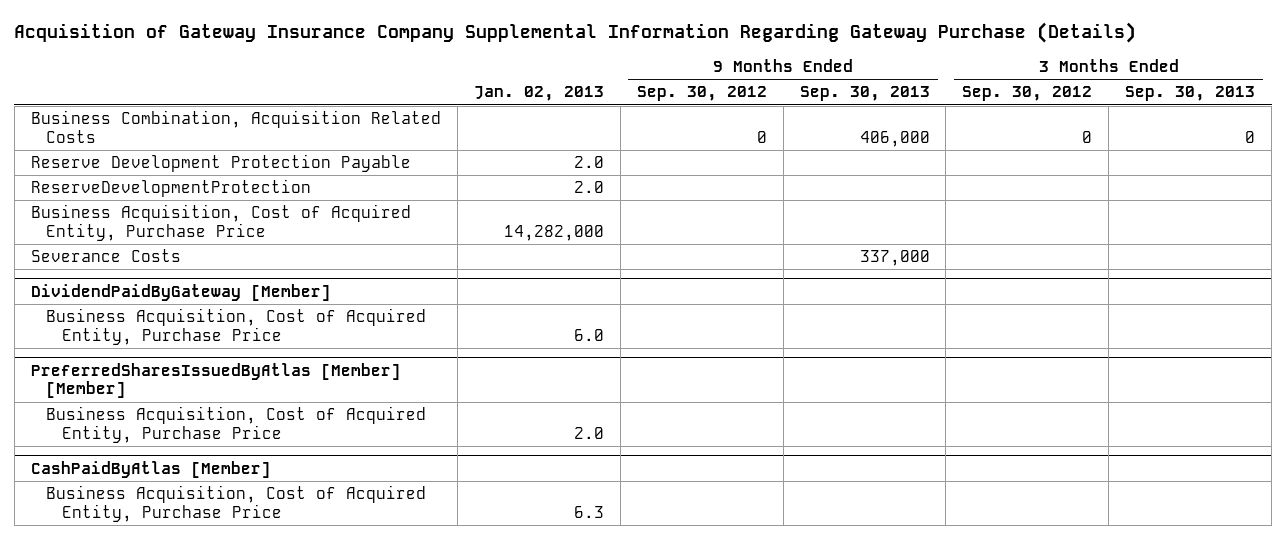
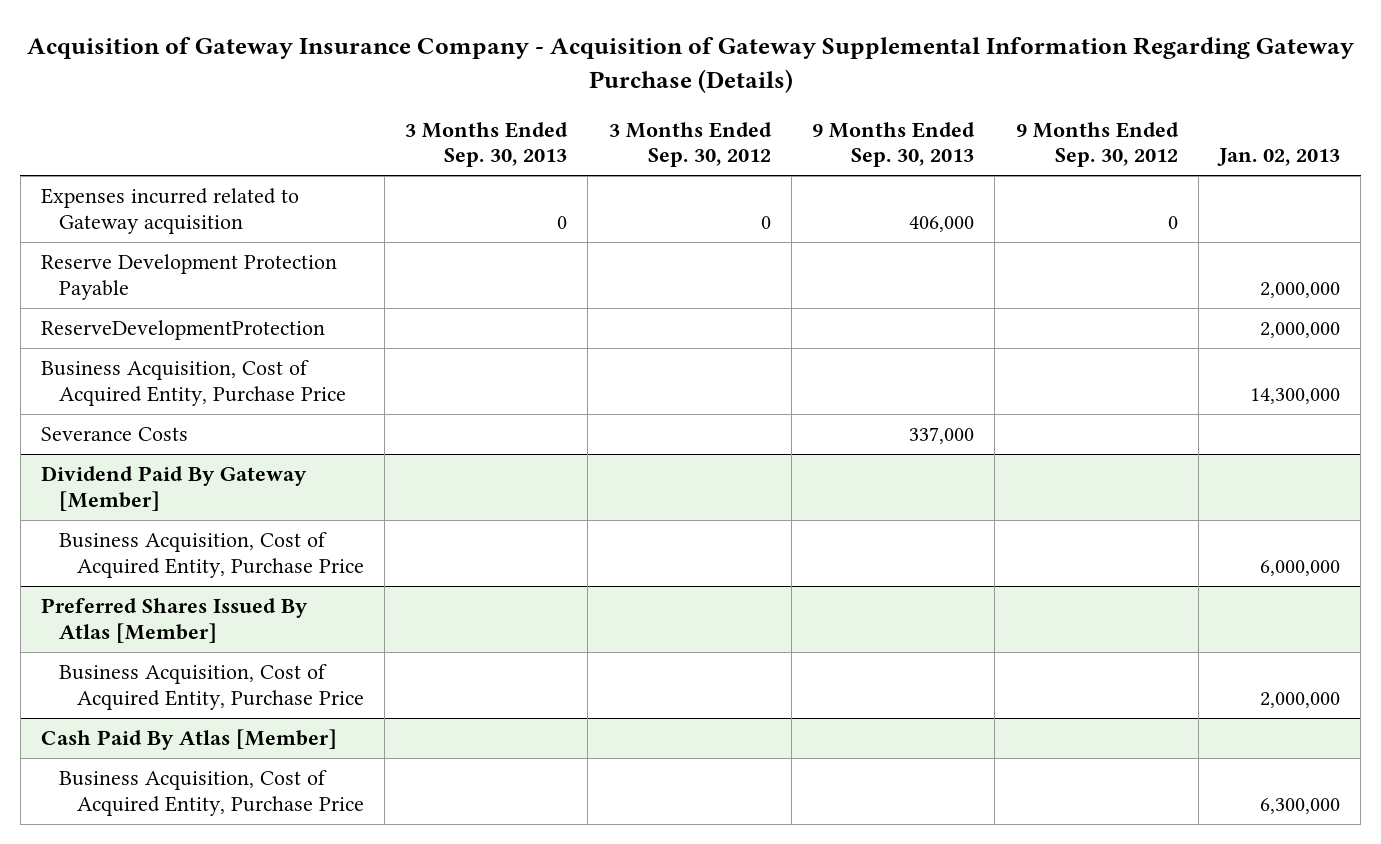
- Acquisition of Gateway Insurance Company Supplemental Information Regarding Gateway Purchase (Details)
+ Acquisition of Gateway Insurance Company - Acquisition of Gateway Supplemental Information Regarding Gateway Purchase (Details)
- | Jan. 02, 2013 | 9 Months Ended Sep. 30, 2012 | 9 Months Ended Sep. 30, 2013 | 3 Months Ended Sep. 30, 2012 | 3 Months Ended Sep. 30, 2013
+ | 3 Months Ended Sep. 30, 2013 | 3 Months Ended Sep. 30, 2012 | 9 Months Ended Sep. 30, 2013 | 9 Months Ended Sep. 30, 2012 | Jan. 02, 2013
- Business Combination, Acquisition Related Costs | | 0 | 406,000 | 0 | 0
- Reserve Development Protection Payable | 2.0 | | | |
- ReserveDevelopmentProtection | 2.0 | | | |
- Business Acquisition, Cost of Acquired Entity, Purchase Price | 14,282,000 | | | |
+ Expenses incurred related to Gateway acquisition | 0 | 0 | 406,000 | 0 |
+ Reserve Development Protection Payable | | | | | 2,000,000
+ ReserveDevelopmentProtection | | | | | 2,000,000
+ Business Acquisition, Cost of Acquired Entity, Purchase Price | | | | | 14,300,000
- DividendPaidByGateway [Member]
- Business Acquisition, Cost of Acquired Entity, Purchase Price | 6.0 | | | |
- PreferredSharesIssuedByAtlas [Member] [Member]
- Business Acquisition, Cost of Acquired Entity, Purchase Price | 2.0 | | | |
- CashPaidByAtlas [Member]
- Business Acquisition, Cost of Acquired Entity, Purchase Price | 6.3 | | | |
+ Dividend Paid By Gateway [Member]
+ Business Acquisition, Cost of Acquired Entity, Purchase Price | | | | | 6,000,000
+ Preferred Shares Issued By Atlas [Member]
+ Business Acquisition, Cost of Acquired Entity, Purchase Price | | | | | 2,000,000
+ Cash Paid By Atlas [Member]
+ Business Acquisition, Cost of Acquired Entity, Purchase Price | | | | | 6,300,000

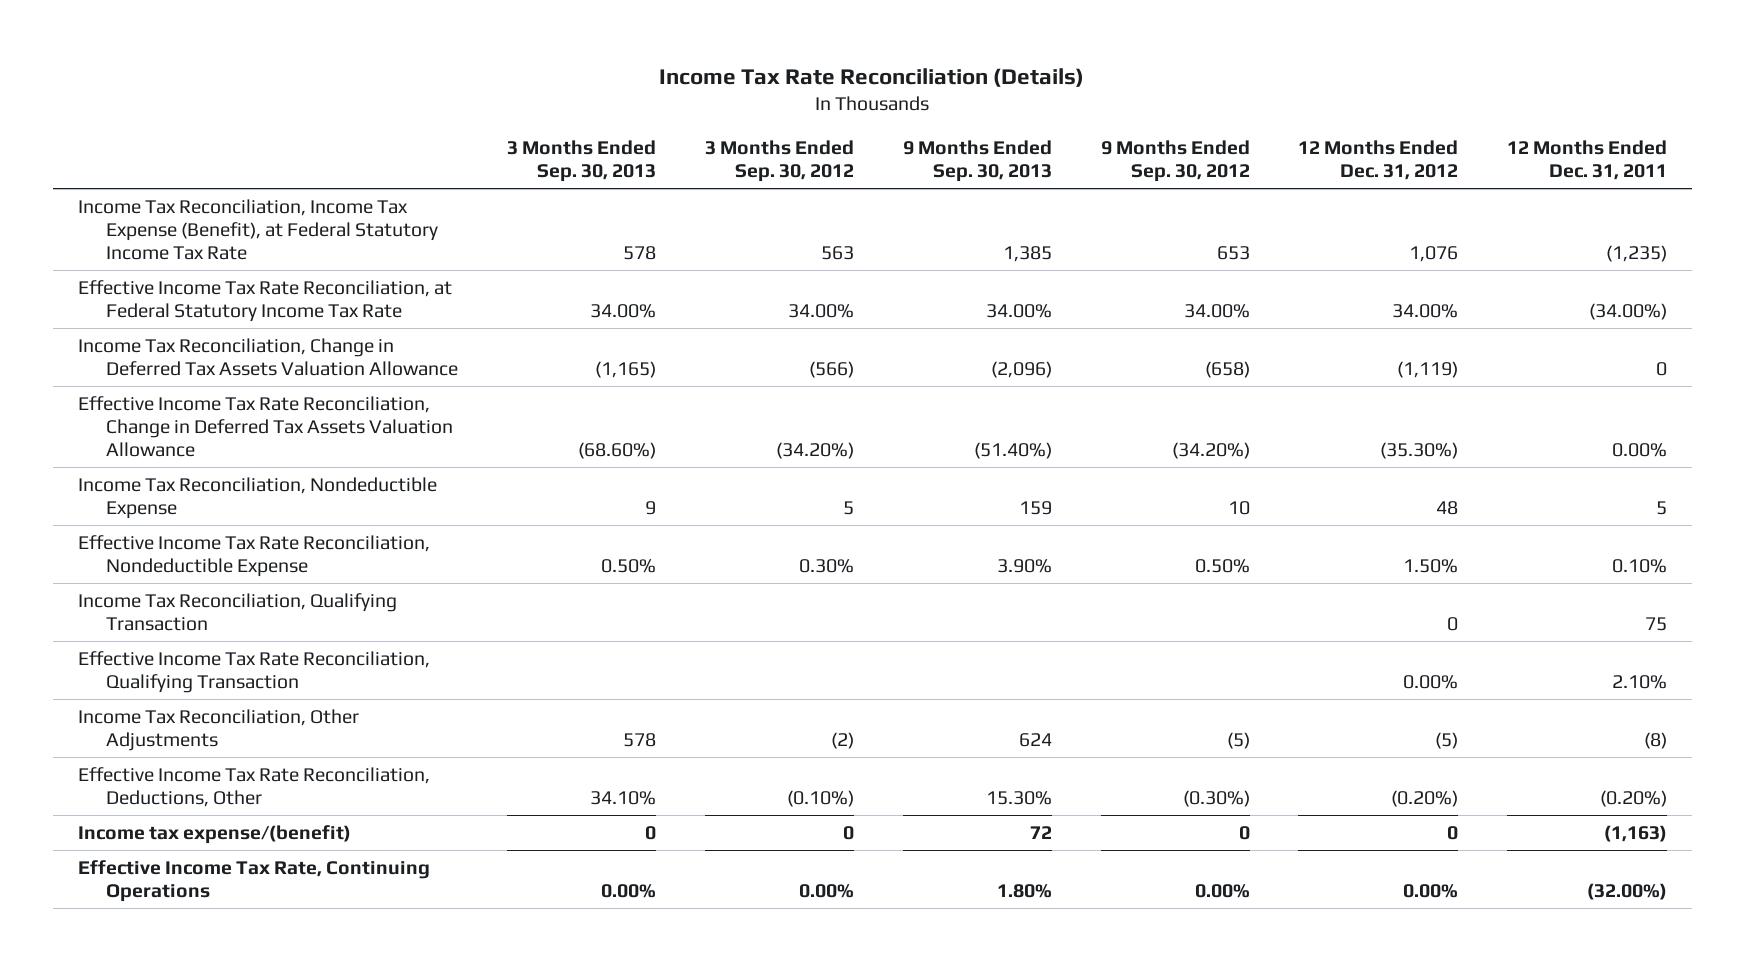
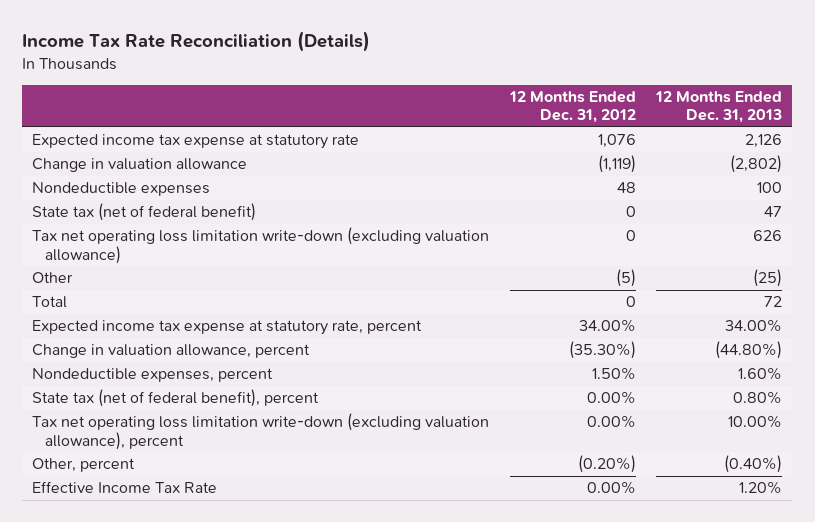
- | 3 Months Ended Sep. 30, 2013 | 3 Months Ended Sep. 30, 2012 | 9 Months Ended Sep. 30, 2013 | 9 Months Ended Sep. 30, 2012 | 12 Months Ended Dec. 31, 2012 | 12 Months Ended Dec. 31, 2011
+ | 12 Months Ended Dec. 31, 2012 | 12 Months Ended Dec. 31, 2013
- Income Tax Reconciliation, Income Tax Expense (Benefit), at Federal Statutory Income Tax Rate | 578 | 563 | 1,385 | 653 | 1,076 | (1,235)
- Effective Income Tax Rate Reconciliation, at Federal Statutory Income Tax Rate | 34.00% | 34.00% | 34.00% | 34.00% | 34.00% | (34.00%)
- Income Tax Reconciliation, Change in Deferred Tax Assets Valuation Allowance | (1,165) | (566) | (2,096) | (658) | (1,119) | 0
- Effective Income Tax Rate Reconciliation, Change in Deferred Tax Assets Valuation Allowance | (68.60%) | (34.20%) | (51.40%) | (34.20%) | (35.30%) | 0.00%
- Income Tax Reconciliation, Nondeductible Expense | 9 | 5 | 159 | 10 | 48 | 5
- Effective Income Tax Rate Reconciliation, Nondeductible Expense | 0.50% | 0.30% | 3.90% | 0.50% | 1.50% | 0.10%
- Income Tax Reconciliation, Qualifying Transaction | | | | | 0 | 75
- Effective Income Tax Rate Reconciliation, Qualifying Transaction | | | | | 0.00% | 2.10%
- Income Tax Reconciliation, Other Adjustments | 578 | (2) | 624 | (5) | (5) | (8)
- Effective Income Tax Rate Reconciliation, Deductions, Other | 34.10% | (0.10%) | 15.30% | (0.30%) | (0.20%) | (0.20%)
- Income tax expense/(benefit) | 0 | 0 | 72 | 0 | 0 | (1,163)
- Effective Income Tax Rate, Continuing Operations | 0.00% | 0.00% | 1.80% | 0.00% | 0.00% | (32.00%)
+ Expected income tax expense at statutory rate | 1,076 | 2,126
+ Change in valuation allowance | (1,119) | (2,802)
+ Nondeductible expenses | 48 | 100
+ State tax (net of federal benefit) | 0 | 47
+ Tax net operating loss limitation write-down (excluding valuation allowance) | 0 | 626
+ Other | (5) | (25)
+ Total | 0 | 72
+ Expected income tax expense at statutory rate, percent | 34.00% | 34.00%
+ Change in valuation allowance, percent | (35.30%) | (44.80%)
+ Nondeductible expenses, percent | 1.50% | 1.60%
+ State tax (net of federal benefit), percent | 0.00% | 0.80%
+ Tax net operating loss limitation write-down (excluding valuation allowance), percent | 0.00% | 10.00%
+ Other, percent | (0.20%) | (0.40%)
+ Effective Income Tax Rate | 0.00% | 1.20%

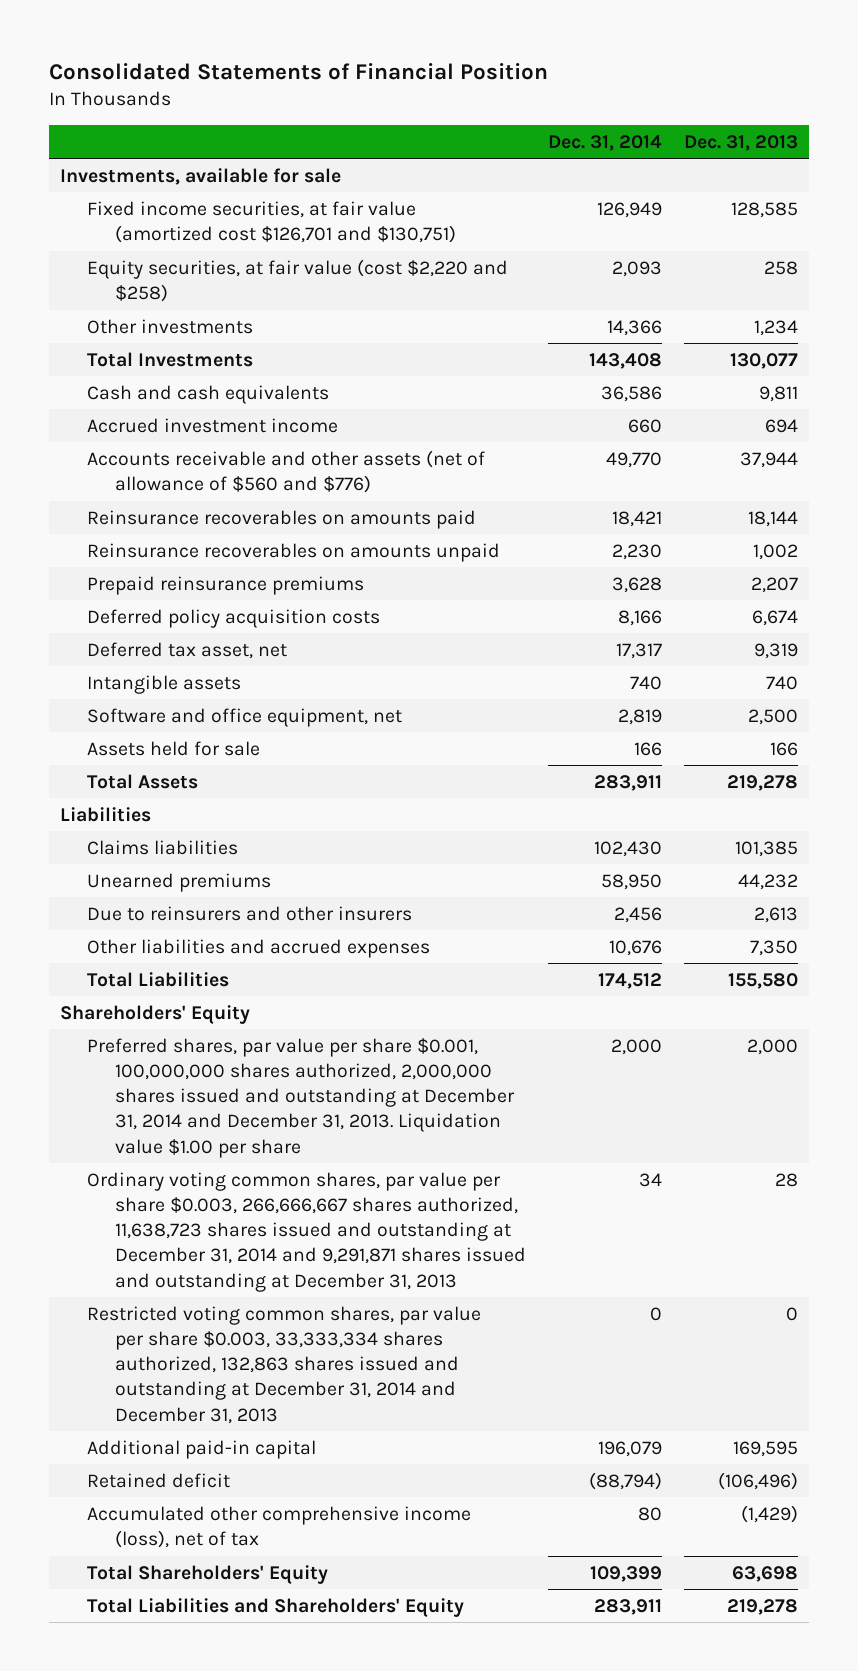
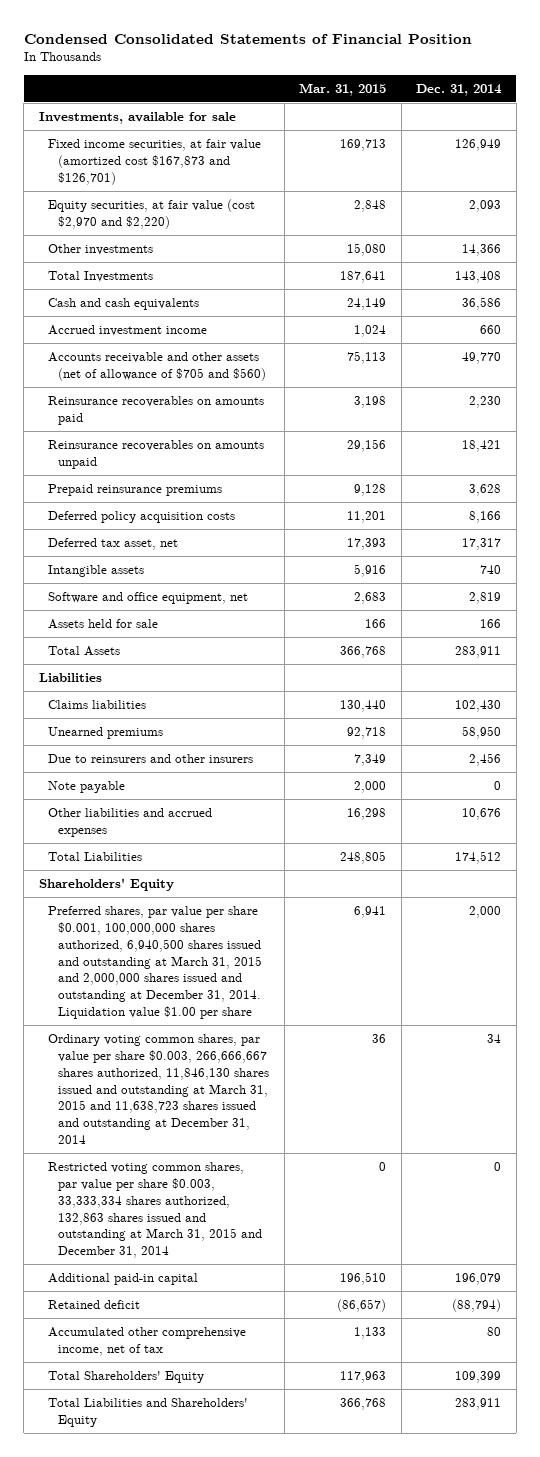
- Consolidated Statements of Financial Position
+ Condensed Consolidated Statements of Financial Position
- | Dec. 31, 2014 | Dec. 31, 2013
+ | Mar. 31, 2015 | Dec. 31, 2014
- Fixed income securities, at fair value (amortized cost $126,701 and $130,751) | 126,949 | 128,585
- Equity securities, at fair value (cost $2,220 and $258) | 2,093 | 258
+ Fixed income securities, at fair value (amortized cost $167,873 and $126,701) | 169,713 | 126,949
+ Equity securities, at fair value (cost $2,970 and $2,220) | 2,848 | 2,093
- Accounts receivable and other assets (net of allowance of $560 and $776) | 49,770 | 37,944
- Reinsurance recoverables on amounts paid | 18,421 | 18,144
- Reinsurance recoverables on amounts unpaid | 2,230 | 1,002
+ Accounts receivable and other assets (net of allowance of $705 and $560) | 75,113 | 49,770
+ Reinsurance recoverables on amounts paid | 3,198 | 2,230
+ Reinsurance recoverables on amounts unpaid | 29,156 | 18,421
+ Note payable | 2,000 | 0
- Preferred shares, par value per share $0.001, 100,000,000 shares authorized, 2,000,000 shares issued and outstanding at December 31, 2014 and December 31, 2013. Liquidation value $1.00 per share | 2,000 | 2,000
- Ordinary voting common shares, par value per share $0.003, 266,666,667 shares authorized, 11,638,723 shares issued and outstanding at December 31, 2014 and 9,291,871 shares issued and outstanding at December 31, 2013 | 34 | 28
- Restricted voting common shares, par value per share $0.003, 33,333,334 shares authorized, 132,863 shares issued and outstanding at December 31, 2014 and December 31, 2013 | 0 | 0
+ Preferred shares, par value per share $0.001, 100,000,000 shares authorized, 6,940,500 shares issued and outstanding at March 31, 2015 and 2,000,000 shares issued and outstanding at December 31, 2014. Liquidation value $1.00 per share | 6,941 | 2,000
+ Ordinary voting common shares, par value per share $0.003, 266,666,667 shares authorized, 11,846,130 shares issued and outstanding at March 31, 2015 and 11,638,723 shares issued and outstanding at December 31, 2014 | 36 | 34
+ Restricted voting common shares, par value per share $0.003, 33,333,334 shares authorized, 132,863 shares issued and outstanding at March 31, 2015 and December 31, 2014 | 0 | 0
- Accumulated other comprehensive income (loss), net of tax | 80 | (1,429)
+ Accumulated other comprehensive income, net of tax | 1,133 | 80

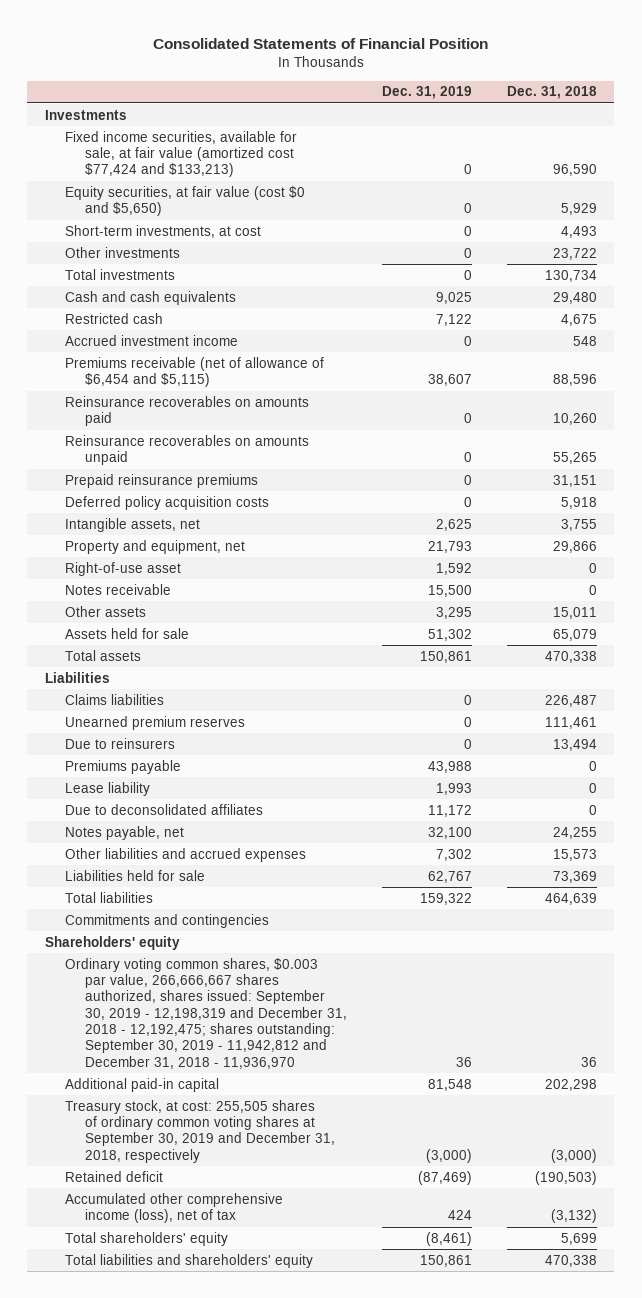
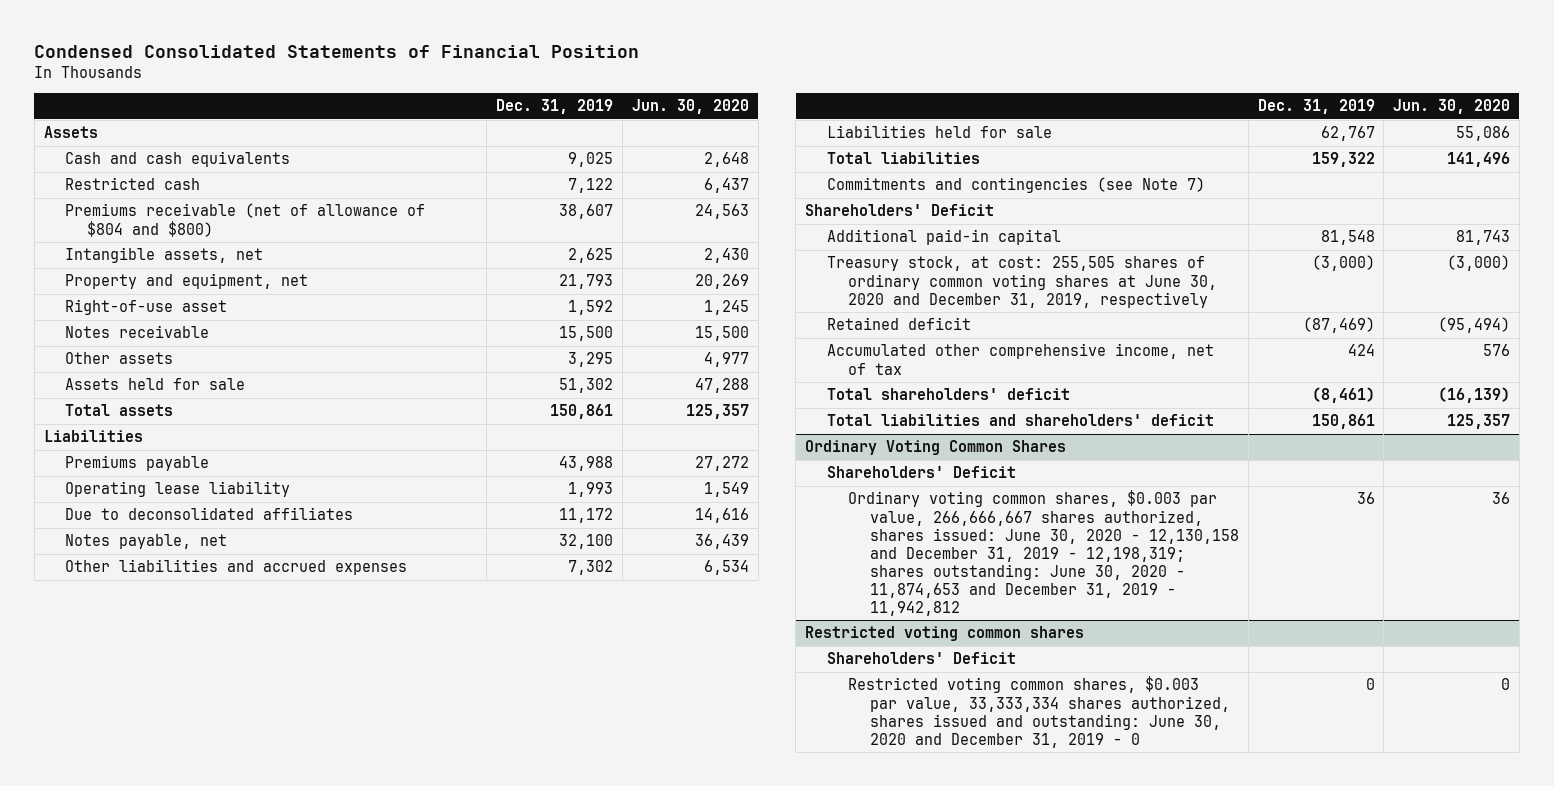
- Consolidated Statements of Financial Position
+ Condensed Consolidated Statements of Financial Position
- | Dec. 31, 2019 | Dec. 31, 2018
+ | Dec. 31, 2019 | Jun. 30, 2020
- Investments
- Fixed income securities, available for sale, at fair value (amortized cost $77,424 and $133,213) | 0 | 96,590
- Equity securities, at fair value (cost $0 and $5,650) | 0 | 5,929
- Short-term investments, at cost | 0 | 4,493
- Other investments | 0 | 23,722
- Total investments | 0 | 130,734
+ Assets
- Accrued investment income | 0 | 548
- Premiums receivable (net of allowance of $6,454 and $5,115) | 38,607 | 88,596
- Reinsurance recoverables on amounts paid | 0 | 10,260
- Reinsurance recoverables on amounts unpaid | 0 | 55,265
- Prepaid reinsurance premiums | 0 | 31,151
- Deferred policy acquisition costs | 0 | 5,918
+ Premiums receivable (net of allowance of $804 and $800) | 38,607 | 24,563
- Claims liabilities | 0 | 226,487
- Unearned premium reserves | 0 | 111,461
- Due to reinsurers | 0 | 13,494
- Lease liability | 1,993 | 0
+ Operating lease liability | 1,993 | 1,549
- Commitments and contingencies
- Shareholders' equity
- Ordinary voting common shares, $0.003 par value, 266,666,667 shares authorized, shares issued: September 30, 2019 - 12,198,319 and December 31, 2018 - 12,192,475; shares outstanding: September 30, 2019 - 11,942,812 and December 31, 2018 - 11,936,970 | 36 | 36
+ Commitments and contingencies (see Note 7)
+ Shareholders' Deficit
- Treasury stock, at cost: 255,505 shares of ordinary common voting shares at September 30, 2019 and December 31, 2018, respectively | (3,000) | (3,000)
+ Treasury stock, at cost: 255,505 shares of ordinary common voting shares at June 30, 2020 and December 31, 2019, respectively | (3,000) | (3,000)
- Accumulated other comprehensive income (loss), net of tax | 424 | (3,132)
- Total shareholders' equity | (8,461) | 5,699
- Total liabilities and shareholders' equity | 150,861 | 470,338
+ Accumulated other comprehensive income, net of tax | 424 | 576
+ Total shareholders' deficit | (8,461) | (16,139)
+ Total liabilities and shareholders' deficit | 150,861 | 125,357
+ Ordinary Voting Common Shares
+ Shareholders' Deficit
+ Ordinary voting common shares, $0.003 par value, 266,666,667 shares authorized, shares issued: June 30, 2020 - 12,130,158 and December 31, 2019 - 12,198,319; shares outstanding: June 30, 2020 - 11,874,653 and December 31, 2019 - 11,942,812 | 36 | 36
+ Restricted voting common shares
+ Shareholders' Deficit
+ Restricted voting common shares, $0.003 par value, 33,333,334 shares authorized, shares issued and outstanding: June 30, 2020 and December 31, 2019 - 0 | 0 | 0

